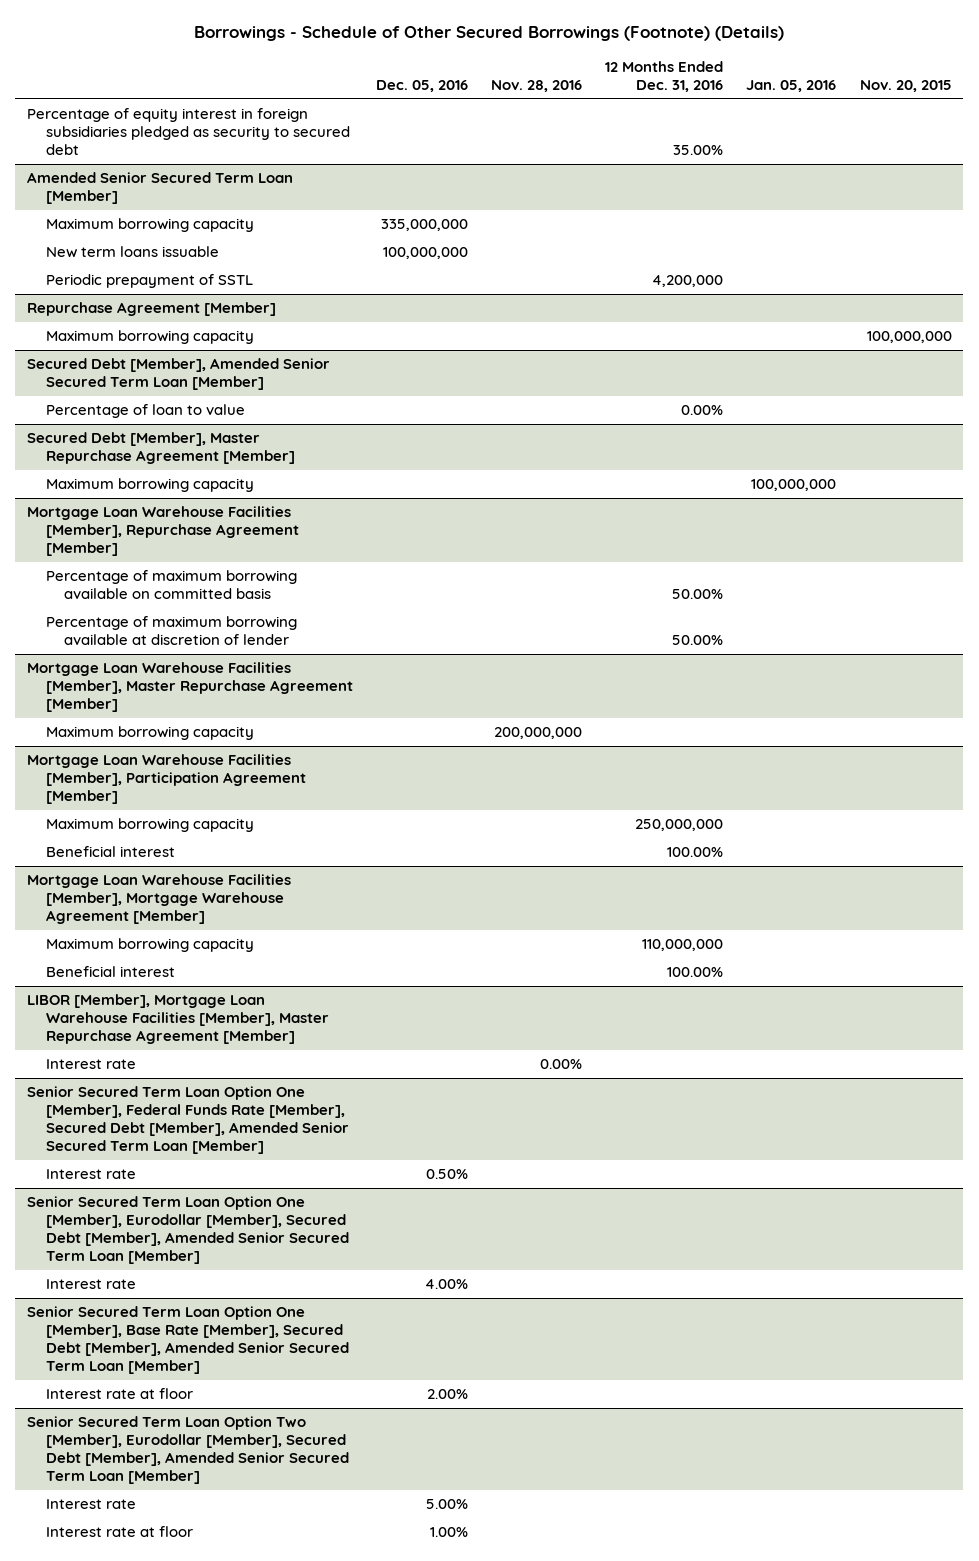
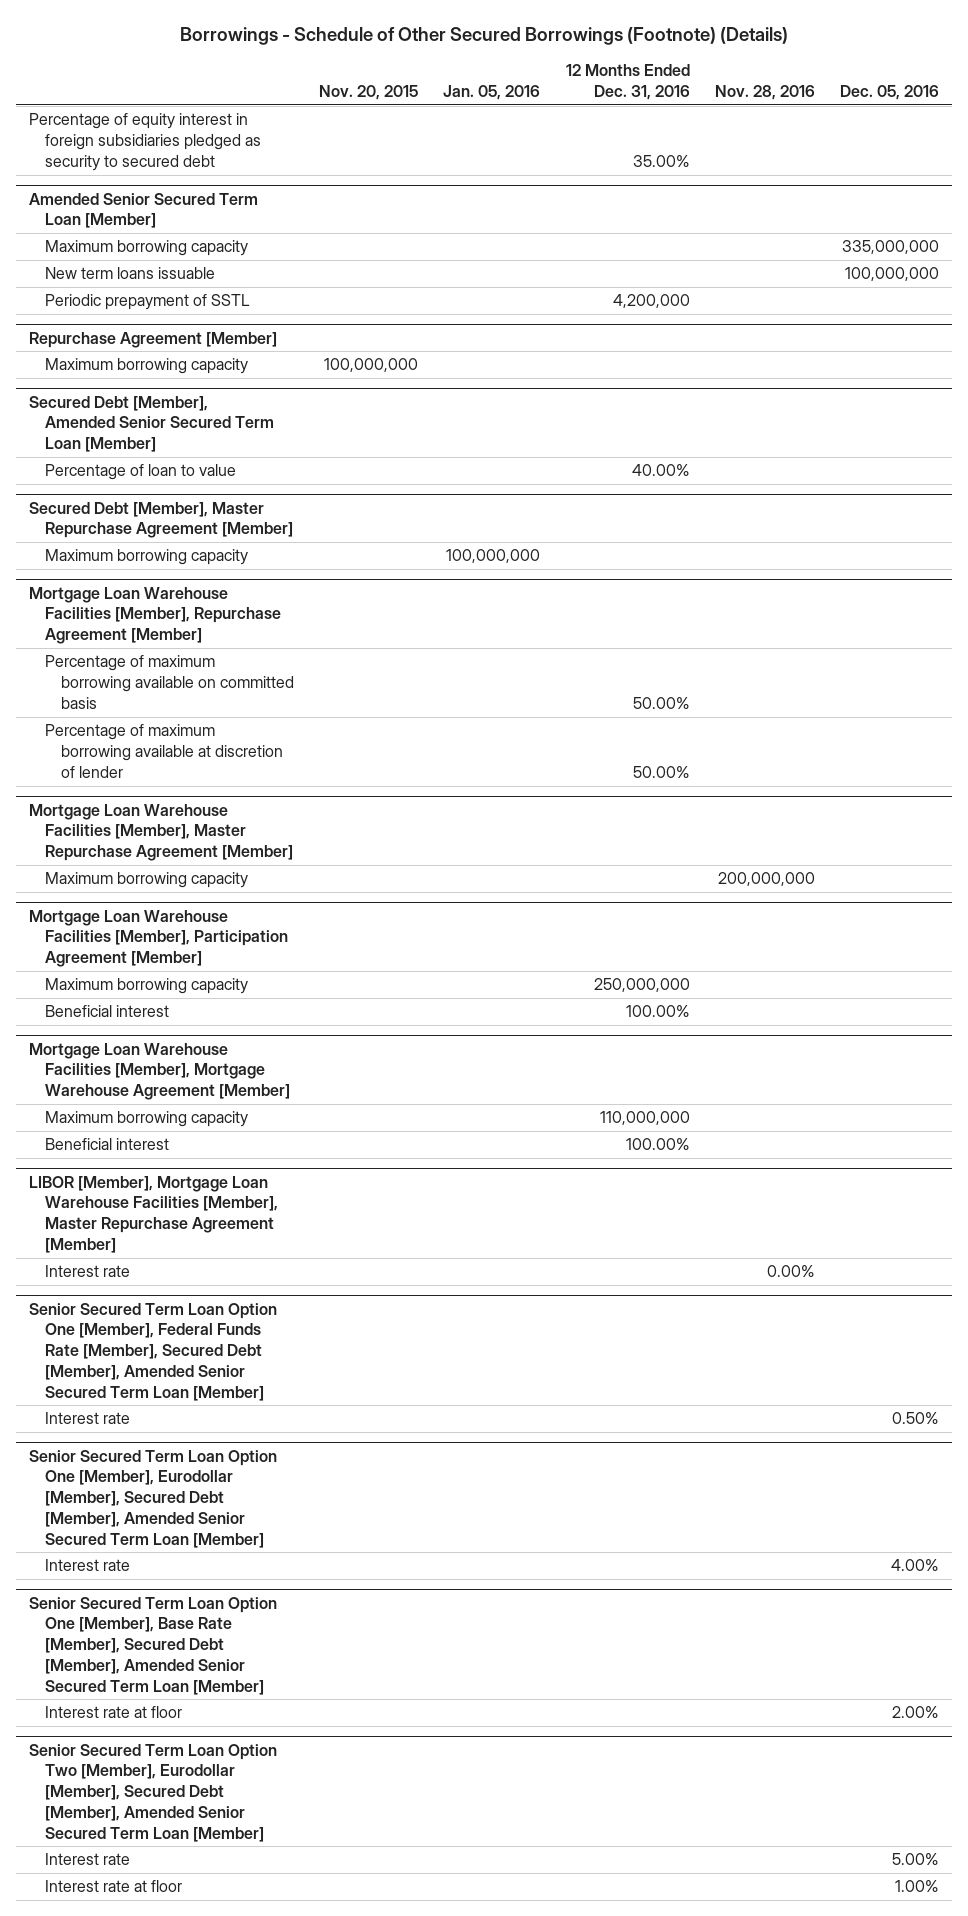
- | Dec. 05, 2016 | Nov. 28, 2016 | 12 Months Ended Dec. 31, 2016 | Jan. 05, 2016 | Nov. 20, 2015
+ | Nov. 20, 2015 | Jan. 05, 2016 | 12 Months Ended Dec. 31, 2016 | Nov. 28, 2016 | Dec. 05, 2016
@ Secured Debt [Member], Amended Senior Secured Term Loan [Member]
- Percentage of loan to value | | | 0.00% | |
+ Percentage of loan to value | | | 40.00% | |

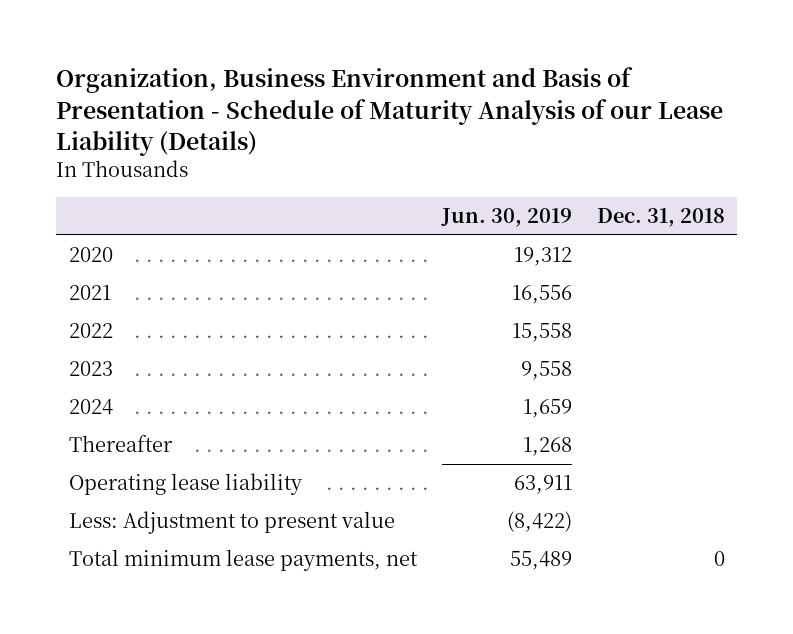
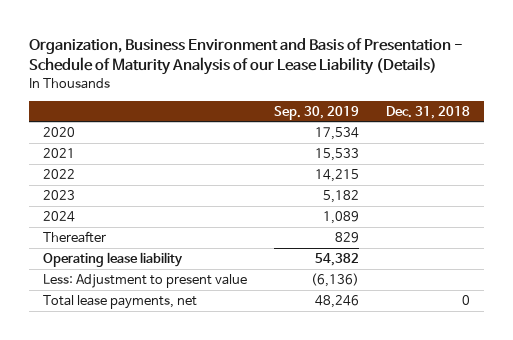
- | Jun. 30, 2019 | Dec. 31, 2018
+ | Sep. 30, 2019 | Dec. 31, 2018
- Total minimum lease payments, net | 55,489 | 0
+ Total lease payments, net | 48,246 | 0

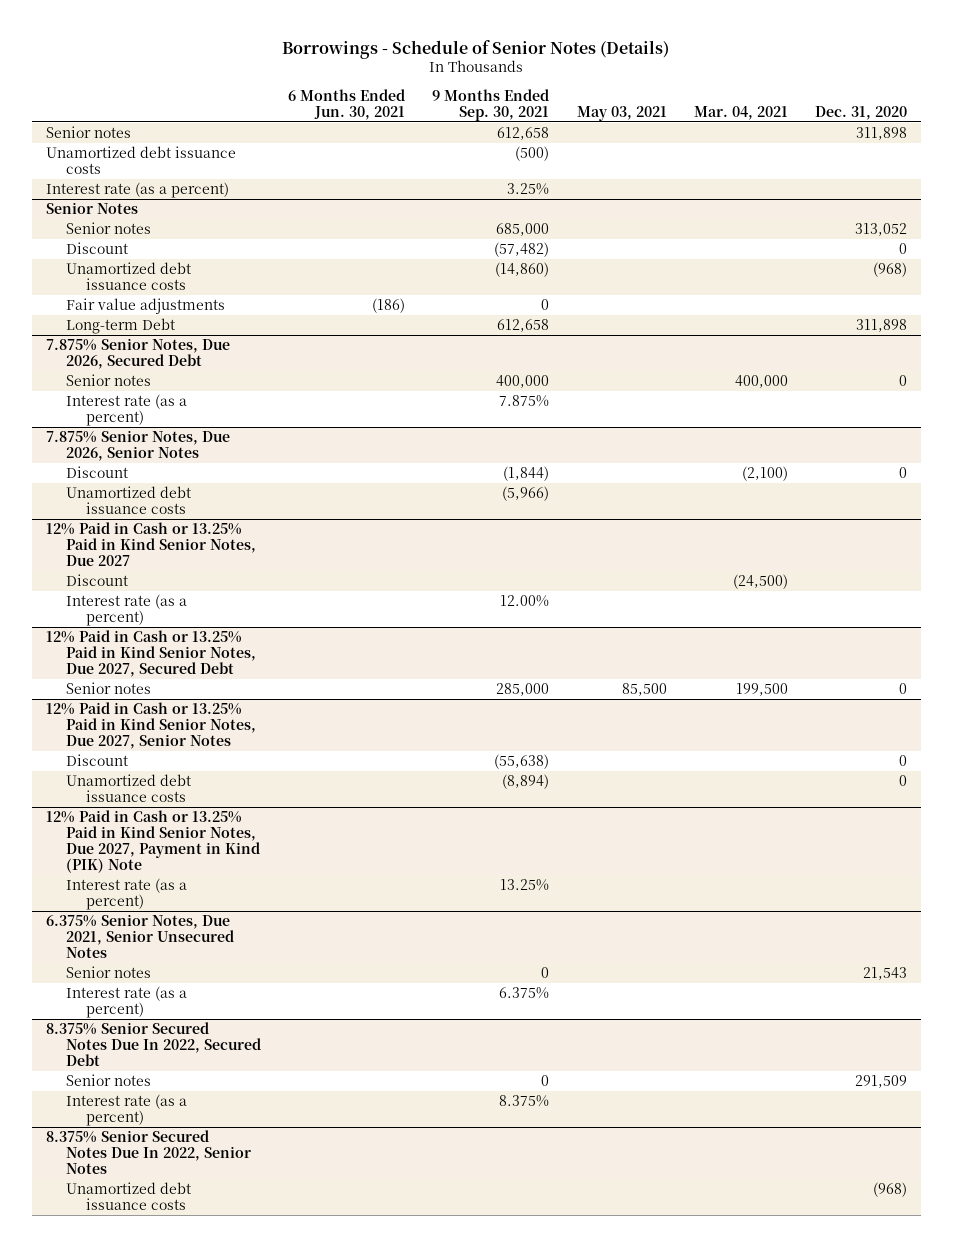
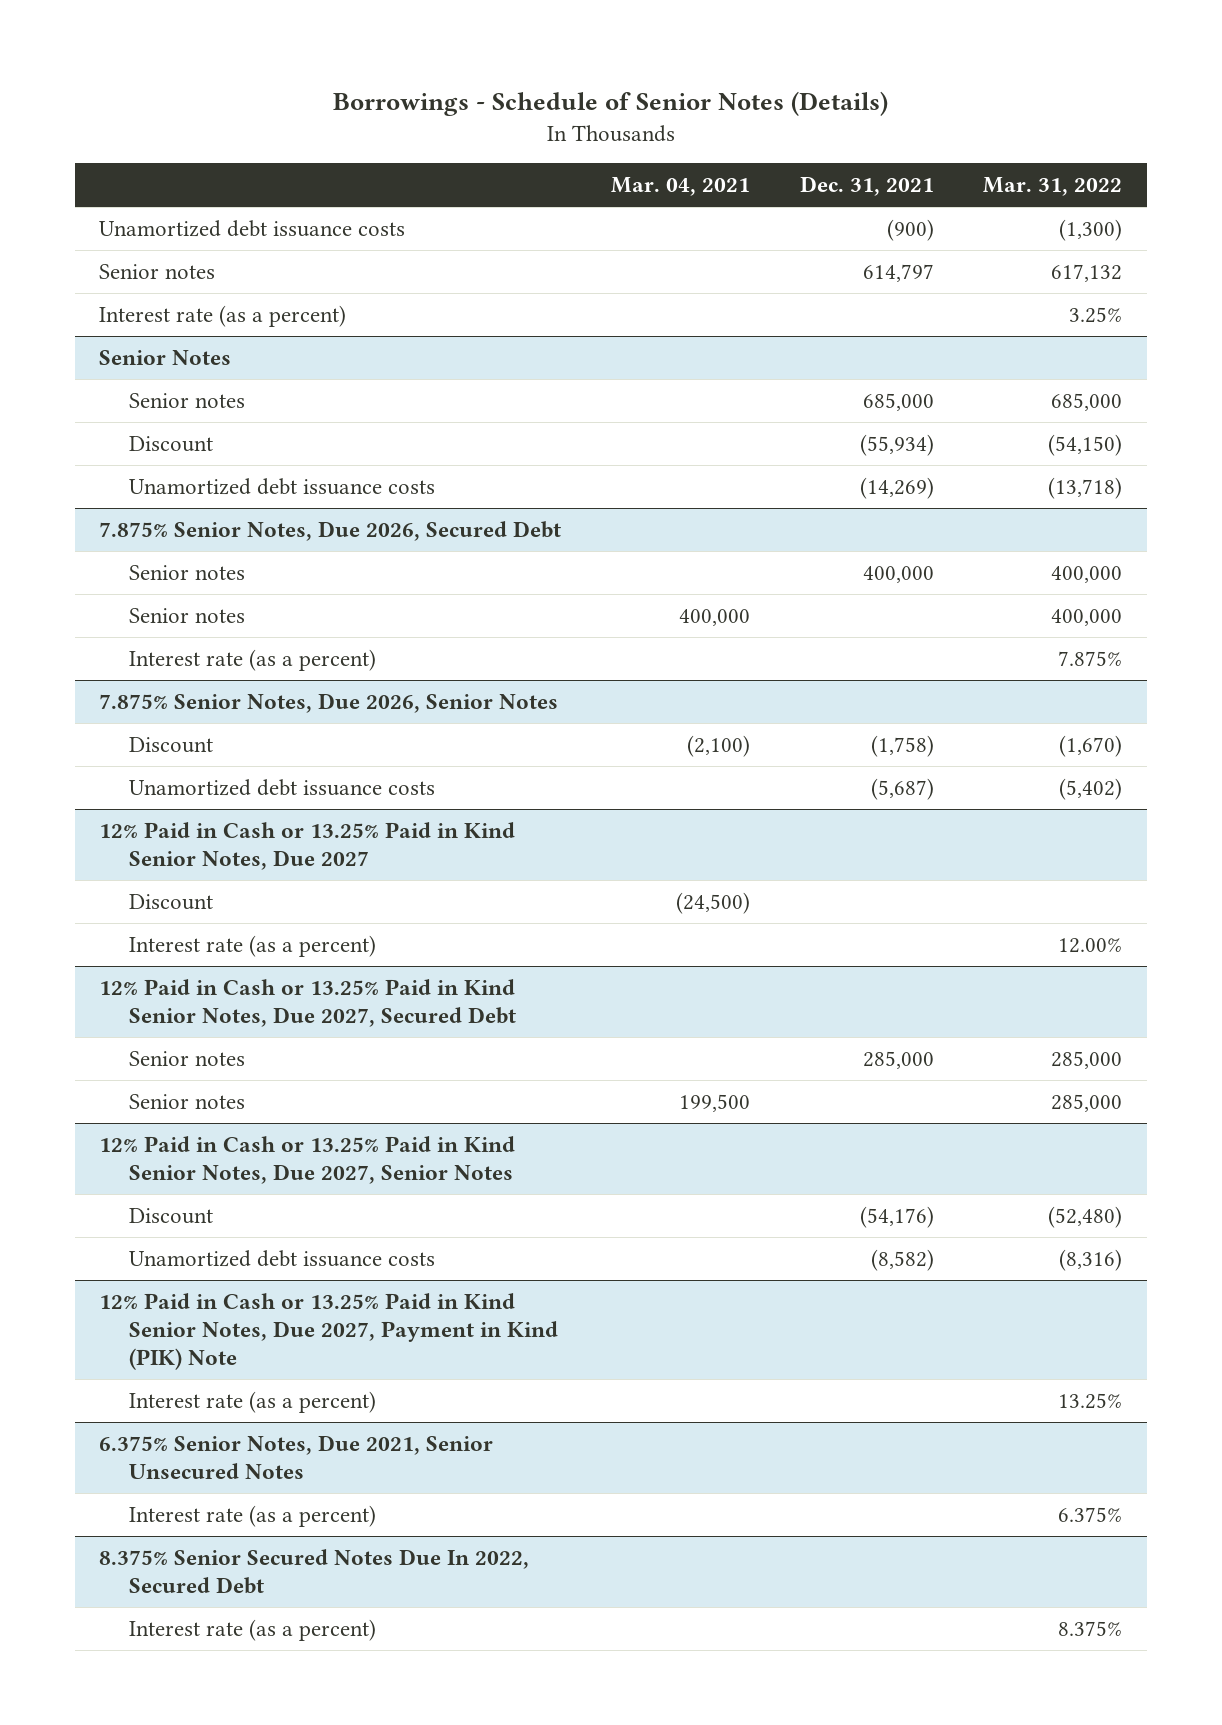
- | 6 Months Ended Jun. 30, 2021 | 9 Months Ended Sep. 30, 2021 | May 03, 2021 | Mar. 04, 2021 | Dec. 31, 2020
+ | Mar. 04, 2021 | Dec. 31, 2021 | Mar. 31, 2022
moved down: Senior notes | | 614,797 | 617,132
@ Senior Notes
- Fair value adjustments | (186) | 0 | | |
- Long-term Debt | | 612,658 | | | 311,898
@ 7.875% Senior Notes, Due 2026, Secured Debt
+ Senior notes | | 400,000 | 400,000
@ 12% Paid in Cash or 13.25% Paid in Kind Senior Notes, Due 2027, Secured Debt
+ Senior notes | | 285,000 | 285,000
@ 6.375% Senior Notes, Due 2021, Senior Unsecured Notes
- Senior notes | | 0 | | | 21,543
@ 8.375% Senior Secured Notes Due In 2022, Secured Debt
- Senior notes | | 0 | | | 291,509
- 8.375% Senior Secured Notes Due In 2022, Senior Notes
- Unamortized debt issuance costs | | | | | (968)

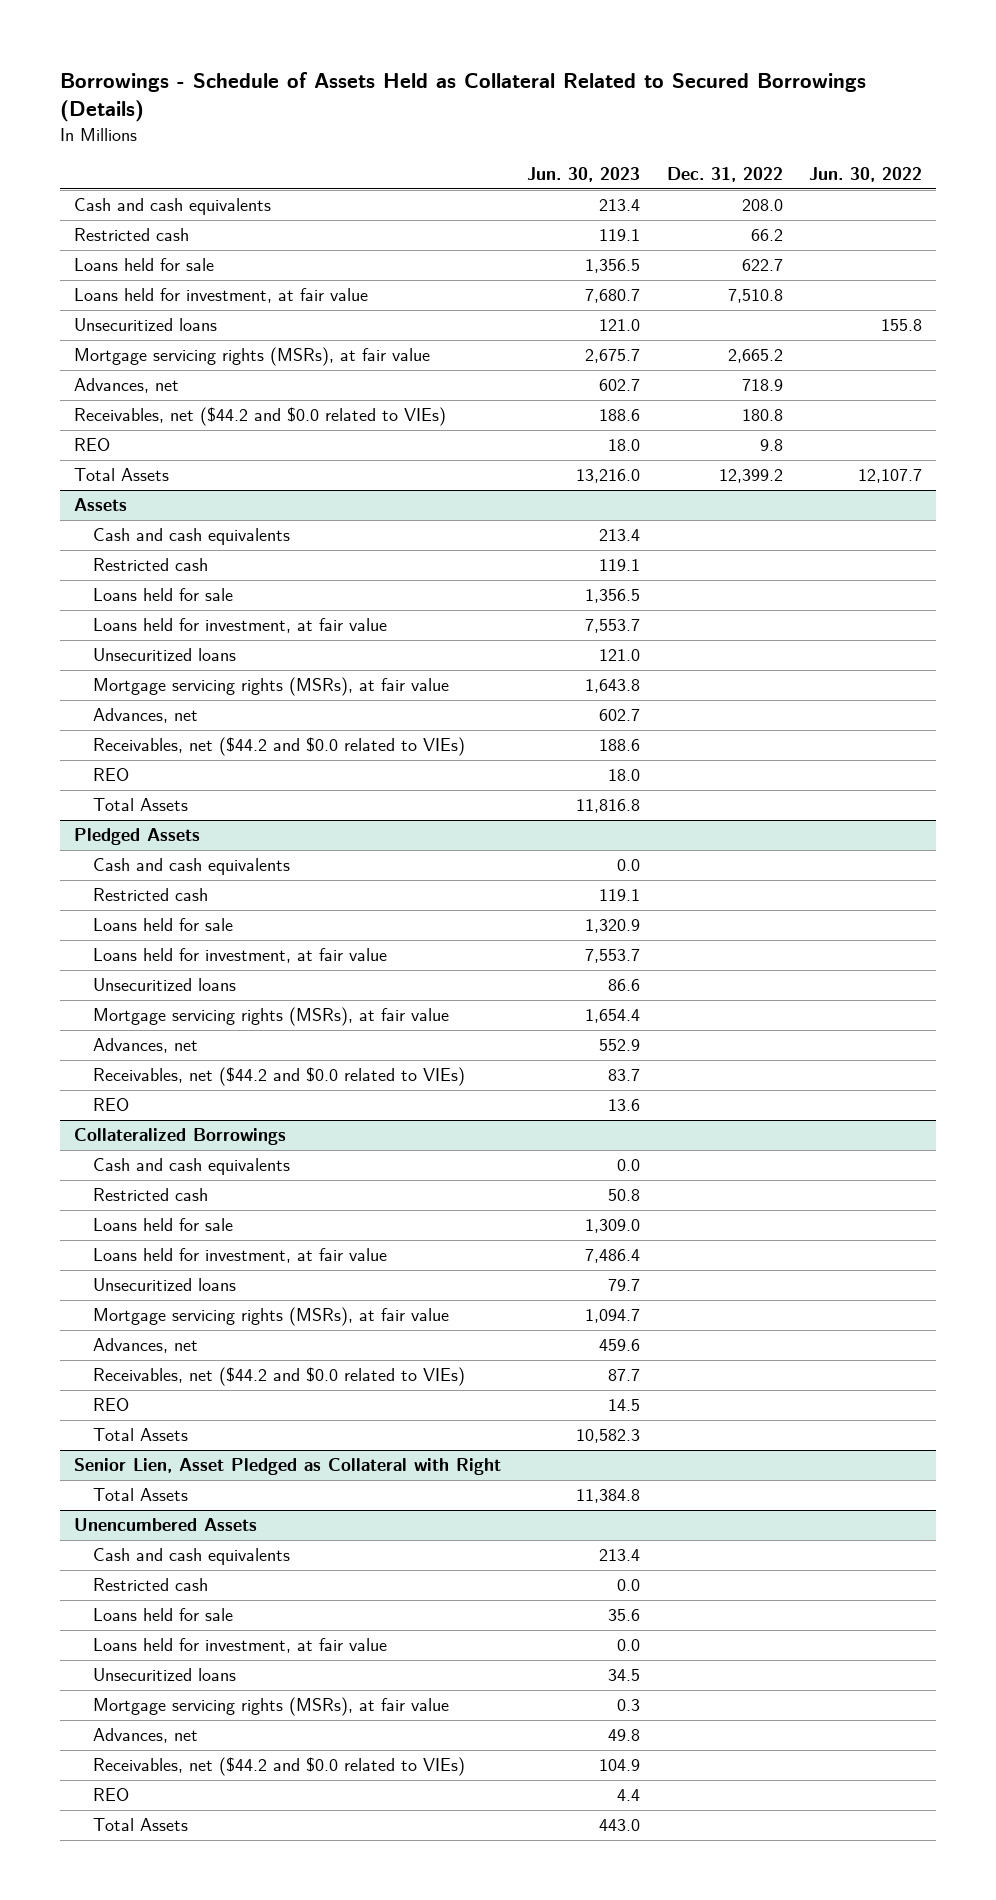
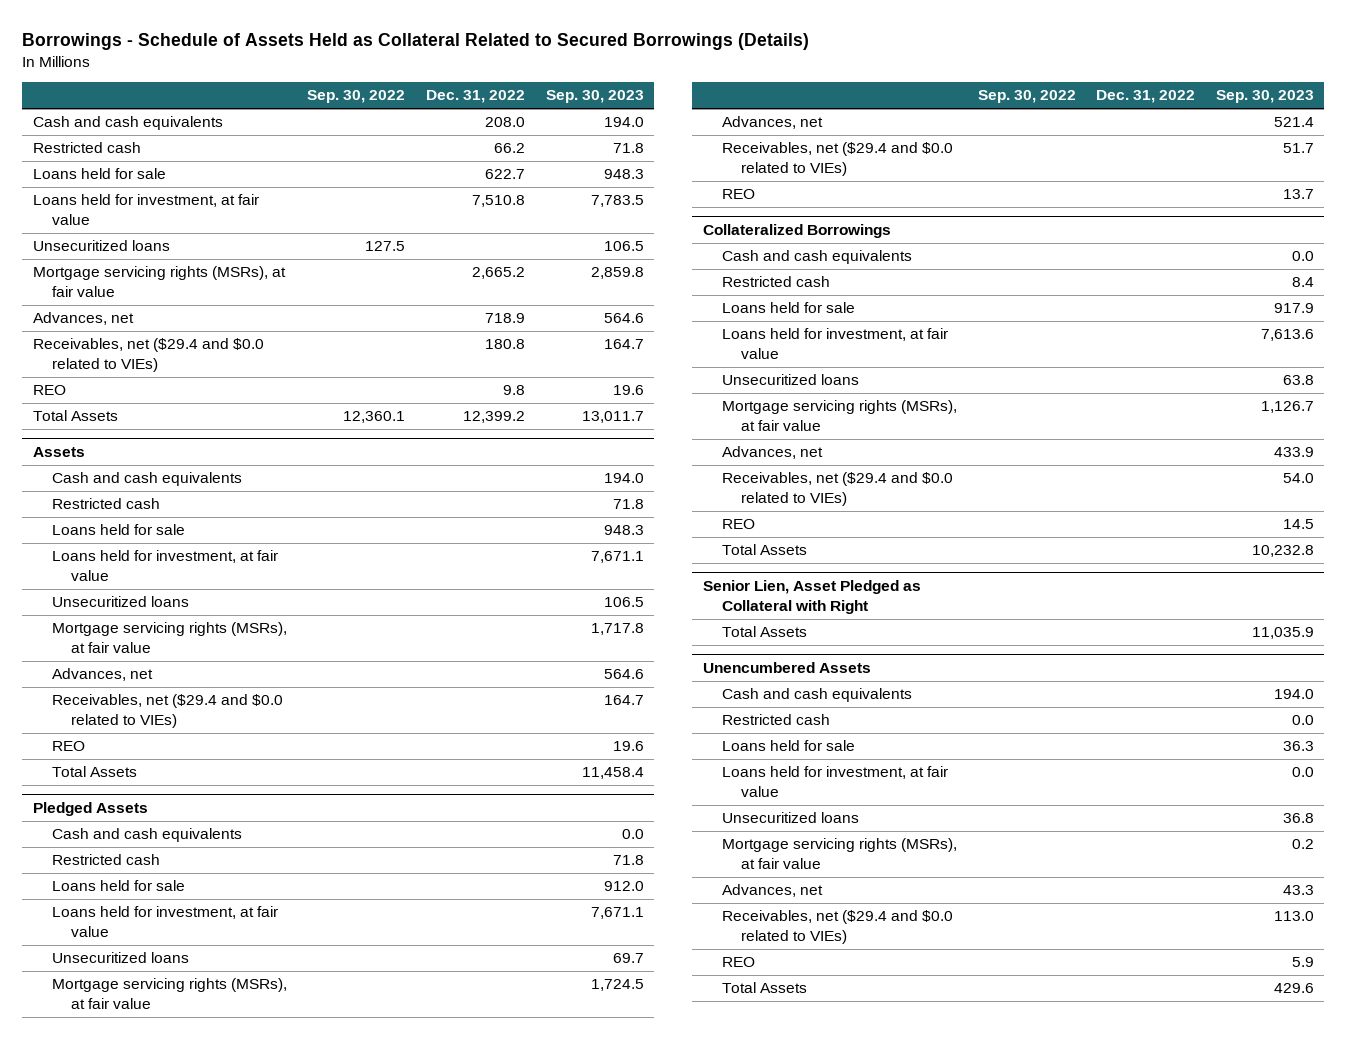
- | Jun. 30, 2023 | Dec. 31, 2022 | Jun. 30, 2022
+ | Sep. 30, 2022 | Dec. 31, 2022 | Sep. 30, 2023
- Receivables, net ($44.2 and $0.0 related to VIEs) | 188.6 | 180.8 |
+ Receivables, net ($29.4 and $0.0 related to VIEs) | | 180.8 | 164.7
@ Assets
- Receivables, net ($44.2 and $0.0 related to VIEs) | 188.6 | |
+ Receivables, net ($29.4 and $0.0 related to VIEs) | | | 164.7
@ Pledged Assets
- Receivables, net ($44.2 and $0.0 related to VIEs) | 83.7 | |
+ Receivables, net ($29.4 and $0.0 related to VIEs) | | | 51.7
@ Collateralized Borrowings
- Receivables, net ($44.2 and $0.0 related to VIEs) | 87.7 | |
+ Receivables, net ($29.4 and $0.0 related to VIEs) | | | 54.0
@ Unencumbered Assets
- Receivables, net ($44.2 and $0.0 related to VIEs) | 104.9 | |
+ Receivables, net ($29.4 and $0.0 related to VIEs) | | | 113.0

